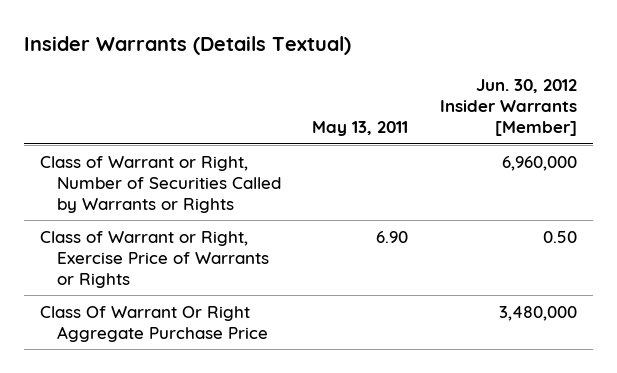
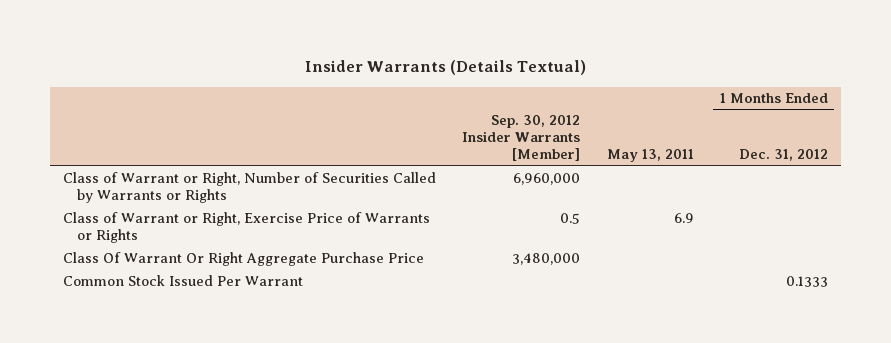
- | May 13, 2011 | Jun. 30, 2012 Insider Warrants [Member]
+ | Sep. 30, 2012 Insider Warrants [Member] | May 13, 2011 | 1 Months Ended Dec. 31, 2012
- Class of Warrant or Right, Exercise Price of Warrants or Rights | 6.90 | 0.50
+ Class of Warrant or Right, Exercise Price of Warrants or Rights | 0.5 | 6.9 |
+ Common Stock Issued Per Warrant | | | 0.1333

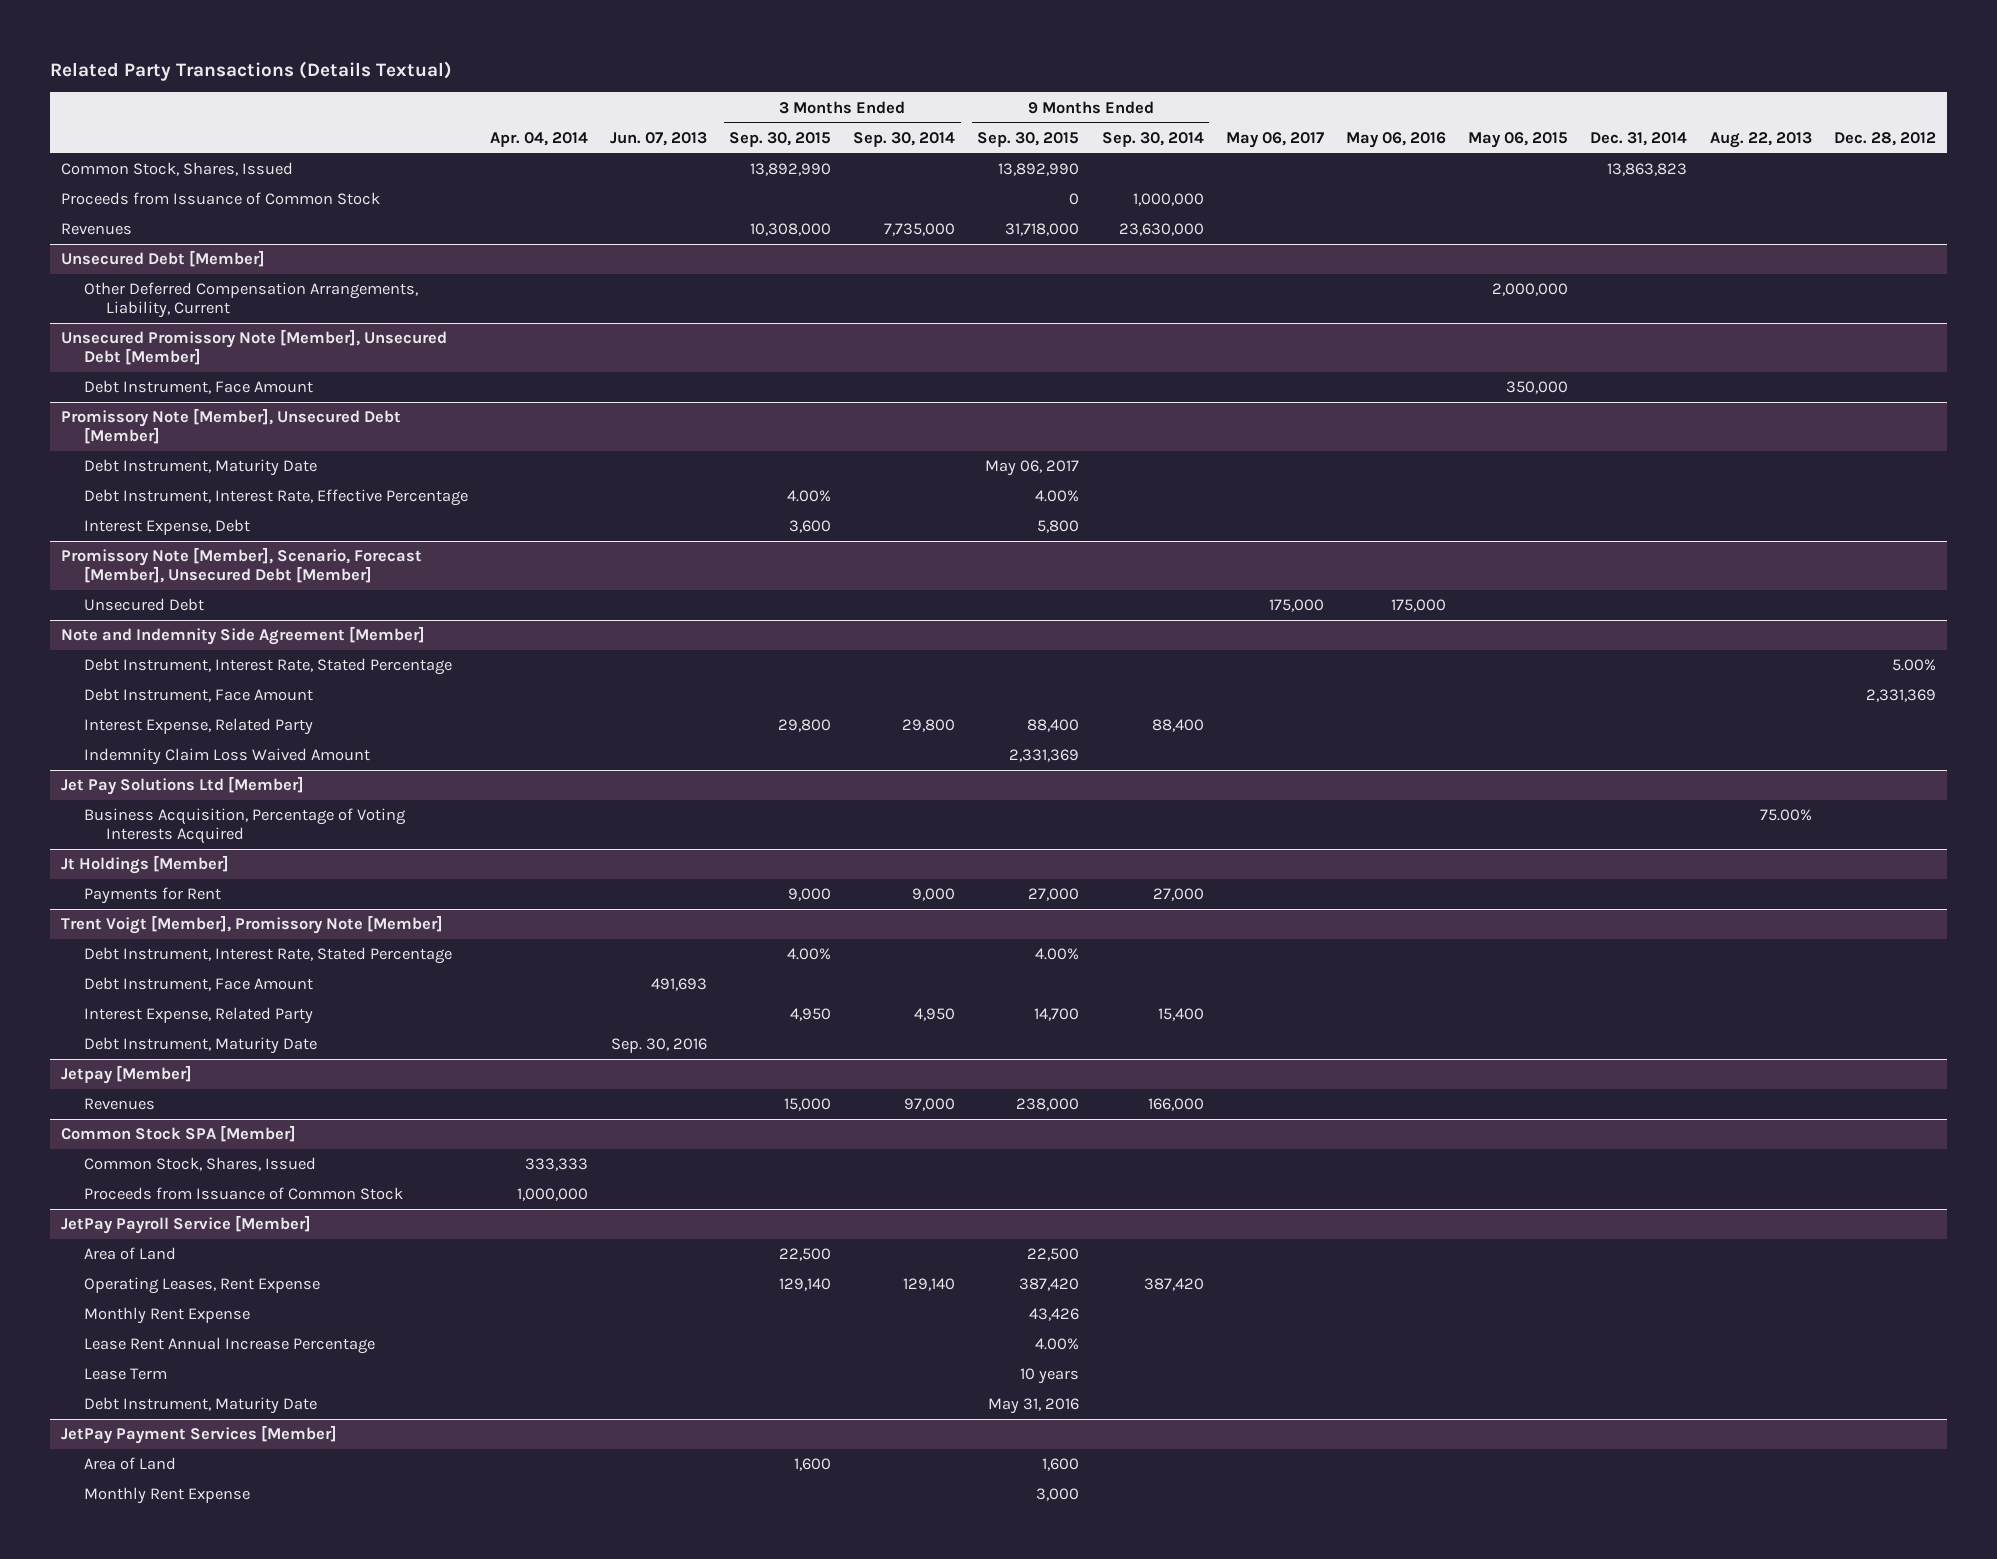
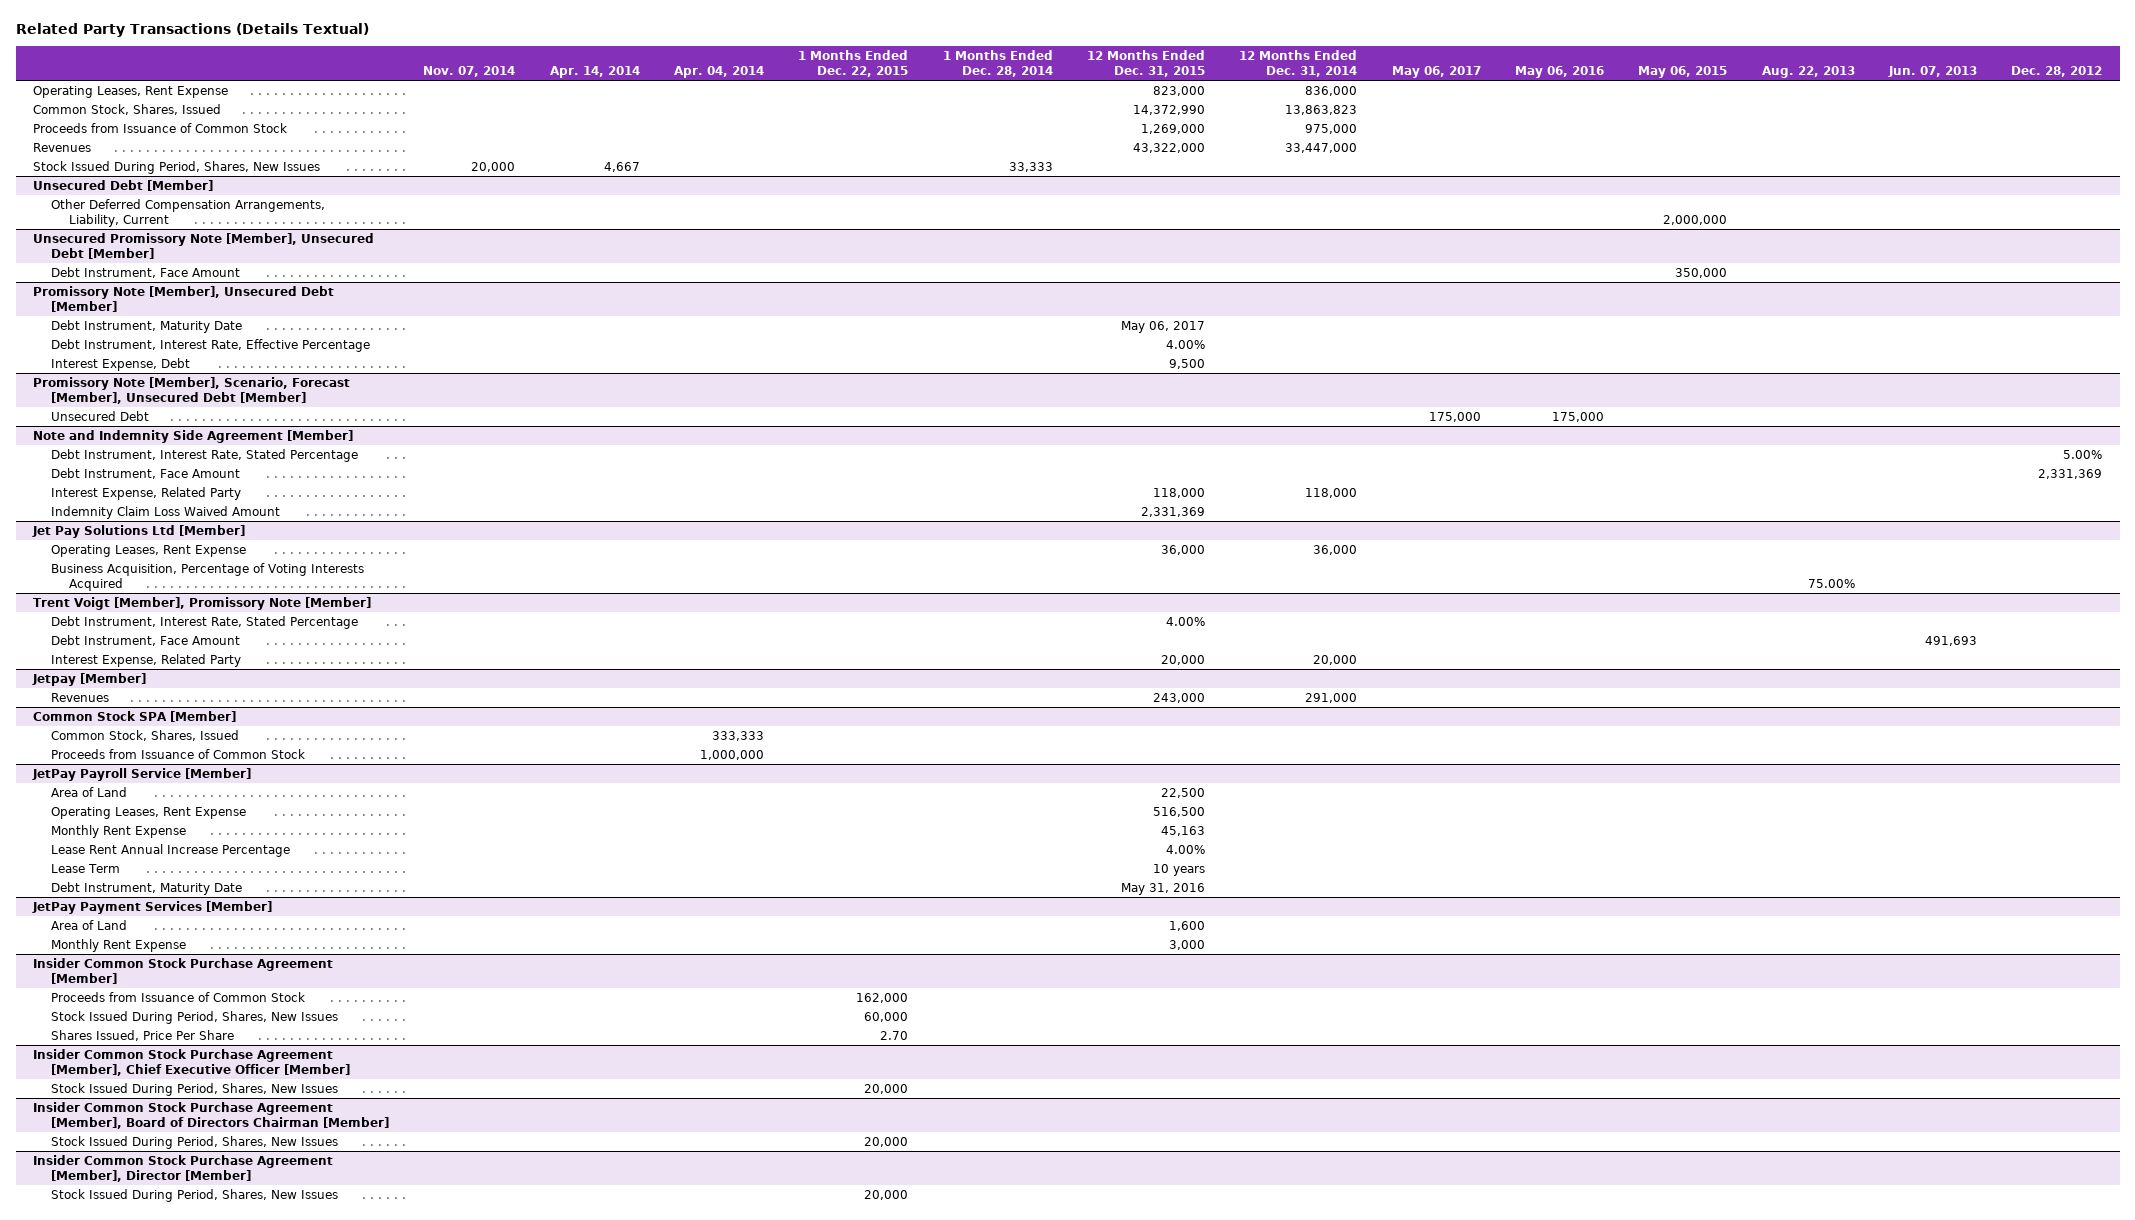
- | Apr. 04, 2014 | Jun. 07, 2013 | 3 Months Ended Sep. 30, 2015 | 3 Months Ended Sep. 30, 2014 | 9 Months Ended Sep. 30, 2015 | 9 Months Ended Sep. 30, 2014 | May 06, 2017 | May 06, 2016 | May 06, 2015 | Dec. 31, 2014 | Aug. 22, 2013 | Dec. 28, 2012
+ | Nov. 07, 2014 | Apr. 14, 2014 | Apr. 04, 2014 | 1 Months Ended Dec. 22, 2015 | 1 Months Ended Dec. 28, 2014 | 12 Months Ended Dec. 31, 2015 | 12 Months Ended Dec. 31, 2014 | May 06, 2017 | May 06, 2016 | May 06, 2015 | Aug. 22, 2013 | Jun. 07, 2013 | Dec. 28, 2012
+ Operating Leases, Rent Expense | | | | | | 823,000 | 836,000 | | | | | |
+ Stock Issued During Period, Shares, New Issues | 20,000 | 4,667 | | | 33,333 | | | | | | | |
@ Jet Pay Solutions Ltd [Member]
+ Operating Leases, Rent Expense | | | | | | 36,000 | 36,000 | | | | | |
- Jt Holdings [Member]
- Payments for Rent | | | 9,000 | 9,000 | 27,000 | 27,000 | | | | | |
@ Trent Voigt [Member], Promissory Note [Member]
- Debt Instrument, Maturity Date | | Sep. 30, 2016 | | | | | | | | | |
+ Insider Common Stock Purchase Agreement [Member]
+ Proceeds from Issuance of Common Stock | | | | 162,000 | | | | | | | | |
+ Stock Issued During Period, Shares, New Issues | | | | 60,000 | | | | | | | | |
+ Shares Issued, Price Per Share | | | | 2.70 | | | | | | | | |
+ Insider Common Stock Purchase Agreement [Member], Chief Executive Officer [Member]
+ Stock Issued During Period, Shares, New Issues | | | | 20,000 | | | | | | | | |
+ Insider Common Stock Purchase Agreement [Member], Board of Directors Chairman [Member]
+ Stock Issued During Period, Shares, New Issues | | | | 20,000 | | | | | | | | |
+ Insider Common Stock Purchase Agreement [Member], Director [Member]
+ Stock Issued During Period, Shares, New Issues | | | | 20,000 | | | | | | | | |

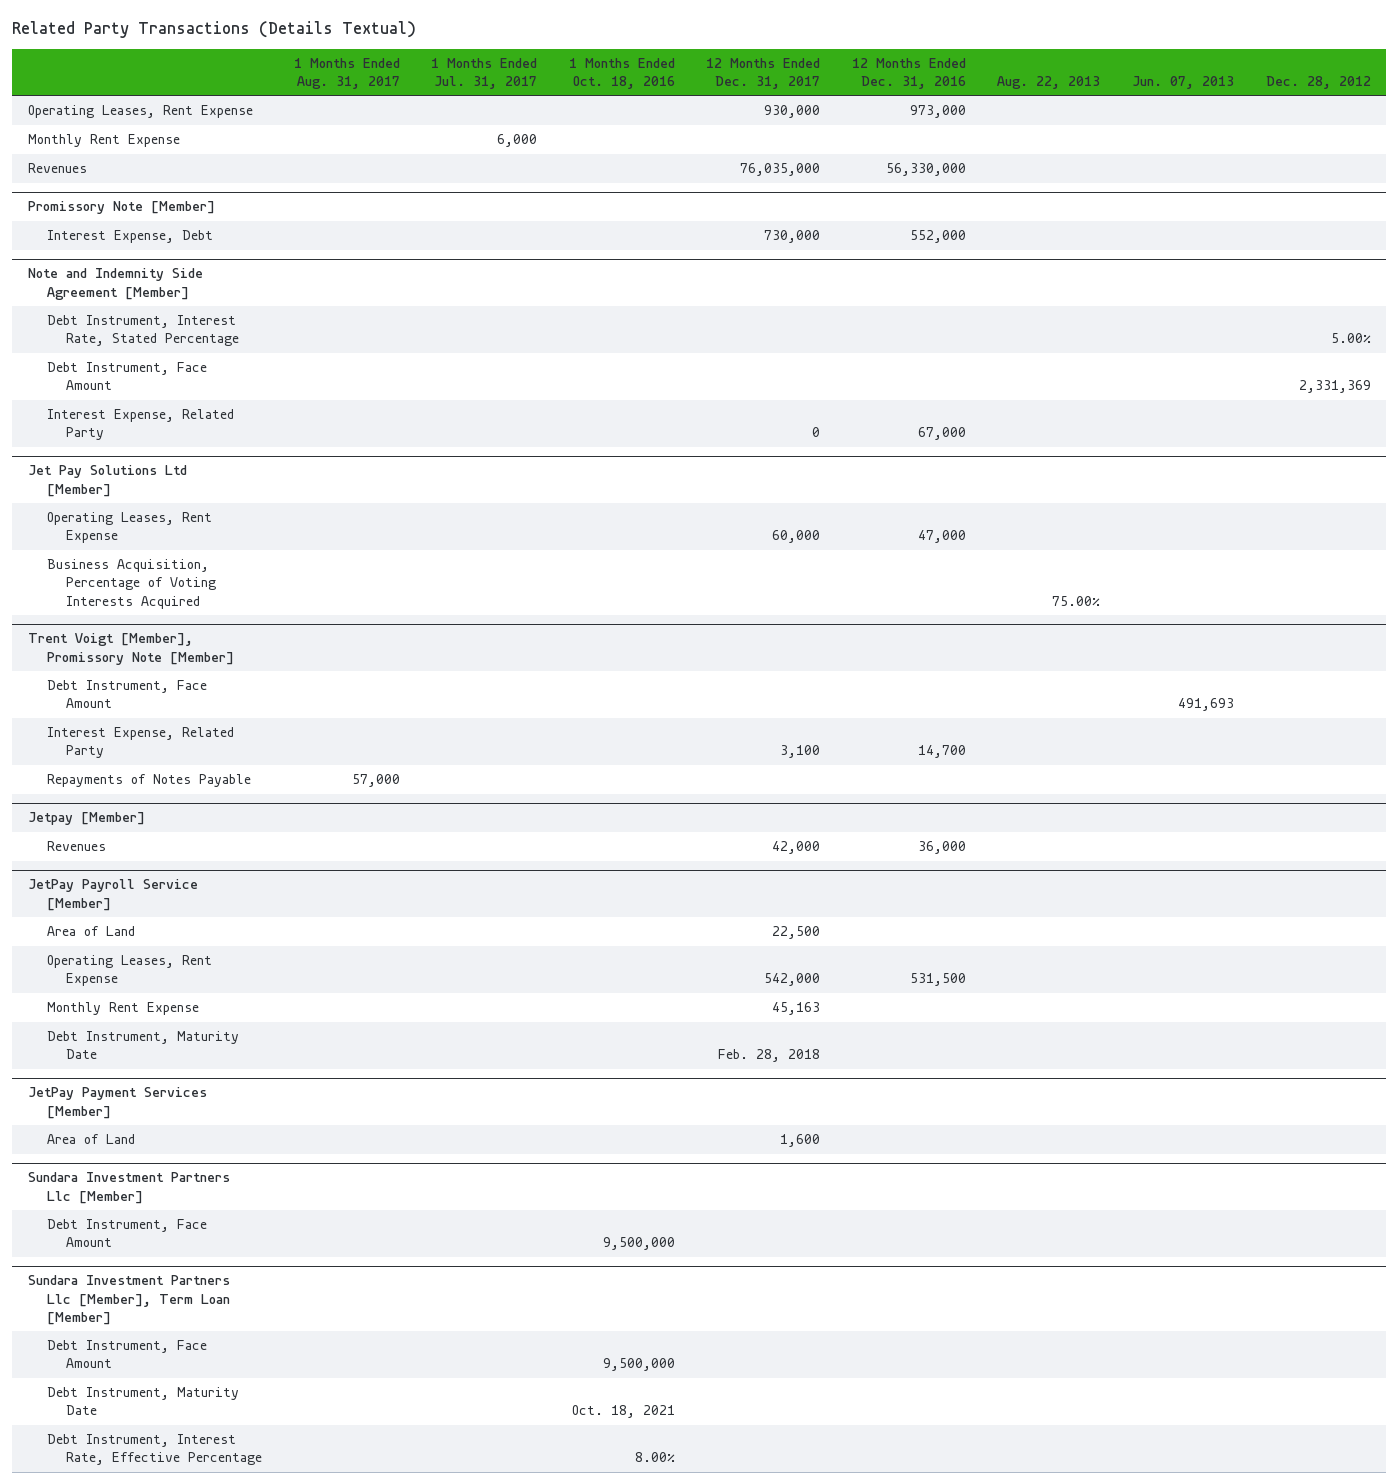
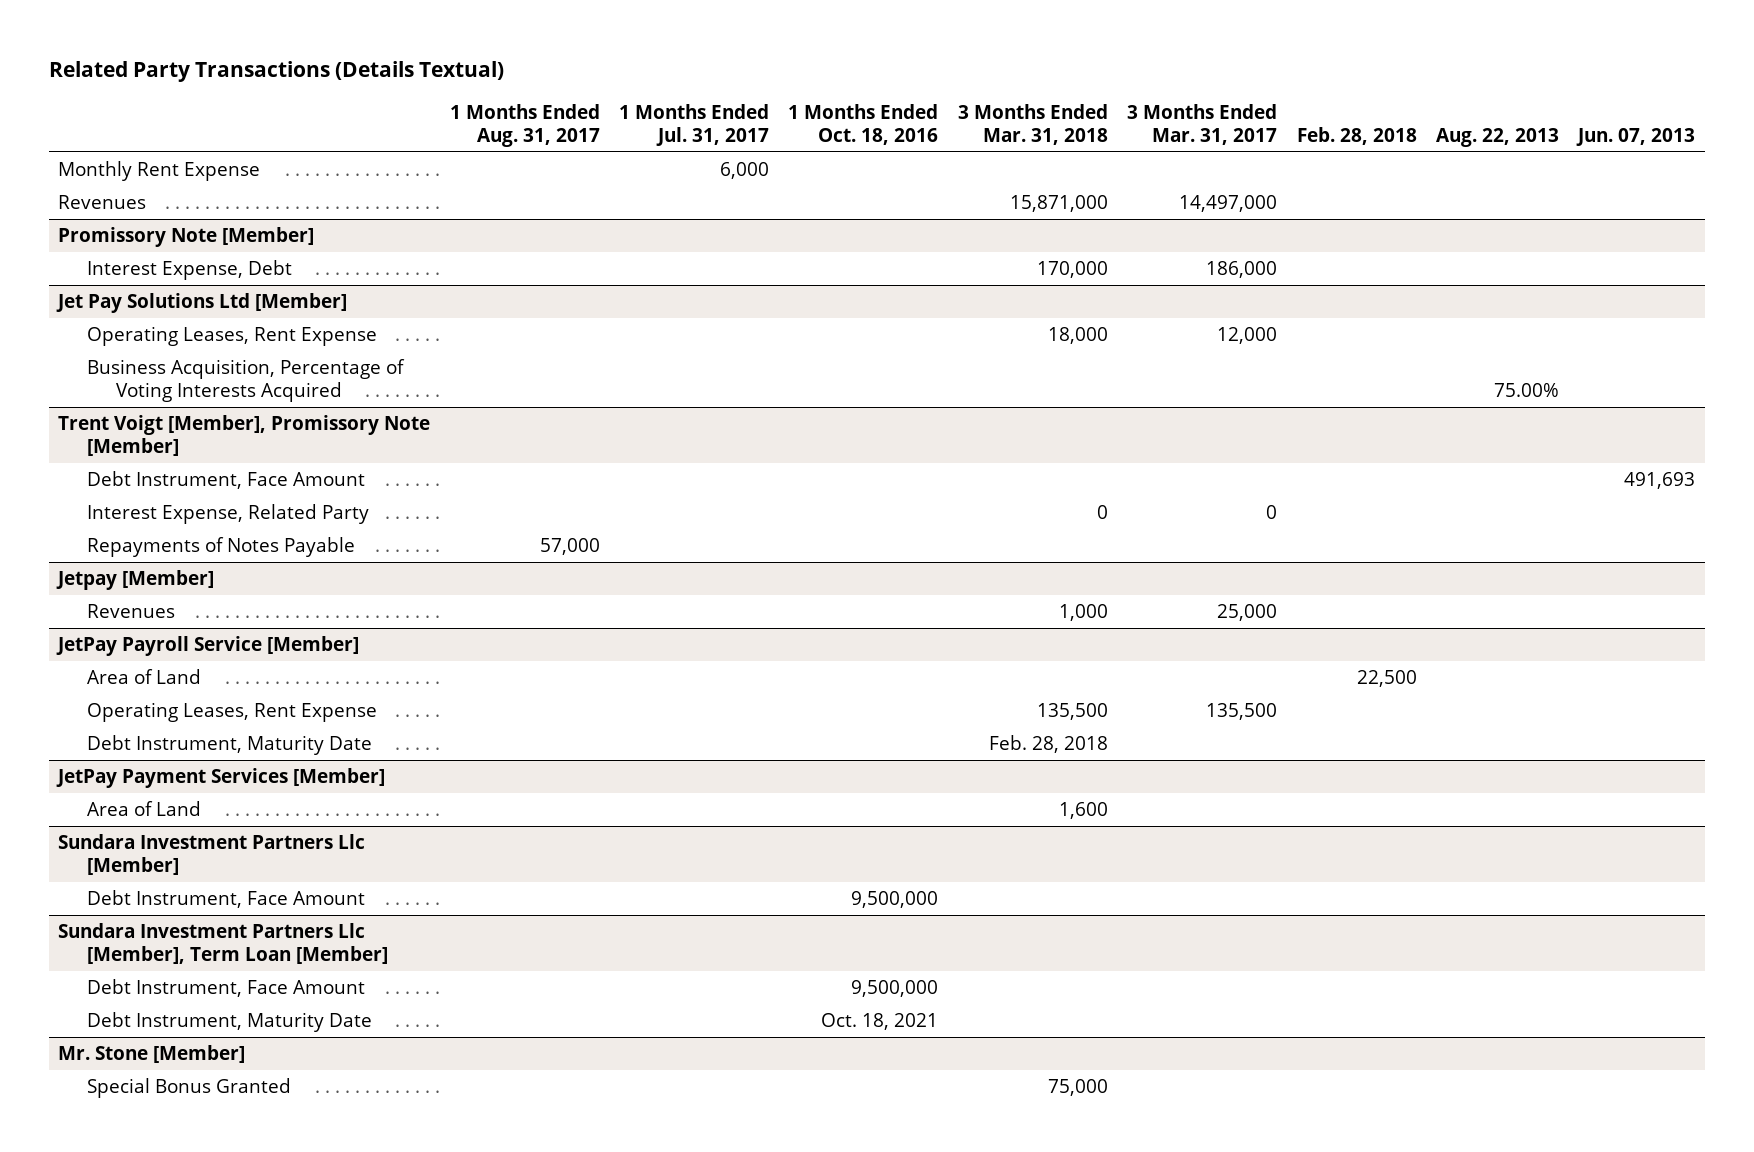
- | 1 Months Ended Aug. 31, 2017 | 1 Months Ended Jul. 31, 2017 | 1 Months Ended Oct. 18, 2016 | 12 Months Ended Dec. 31, 2017 | 12 Months Ended Dec. 31, 2016 | Aug. 22, 2013 | Jun. 07, 2013 | Dec. 28, 2012
+ | 1 Months Ended Aug. 31, 2017 | 1 Months Ended Jul. 31, 2017 | 1 Months Ended Oct. 18, 2016 | 3 Months Ended Mar. 31, 2018 | 3 Months Ended Mar. 31, 2017 | Feb. 28, 2018 | Aug. 22, 2013 | Jun. 07, 2013
- Operating Leases, Rent Expense | | | | 930,000 | 973,000 | | |
- Note and Indemnity Side Agreement [Member]
- Debt Instrument, Interest Rate, Stated Percentage | | | | | | | | 5.00%
- Debt Instrument, Face Amount | | | | | | | | 2,331,369
- Interest Expense, Related Party | | | | 0 | 67,000 | | |
@ JetPay Payroll Service [Member]
- Monthly Rent Expense | | | | 45,163 | | | |
@ Sundara Investment Partners Llc [Member], Term Loan [Member]
- Debt Instrument, Interest Rate, Effective Percentage | | | 8.00% | | | | |
+ Mr. Stone [Member]
+ Special Bonus Granted | | | | 75,000 | | | |

